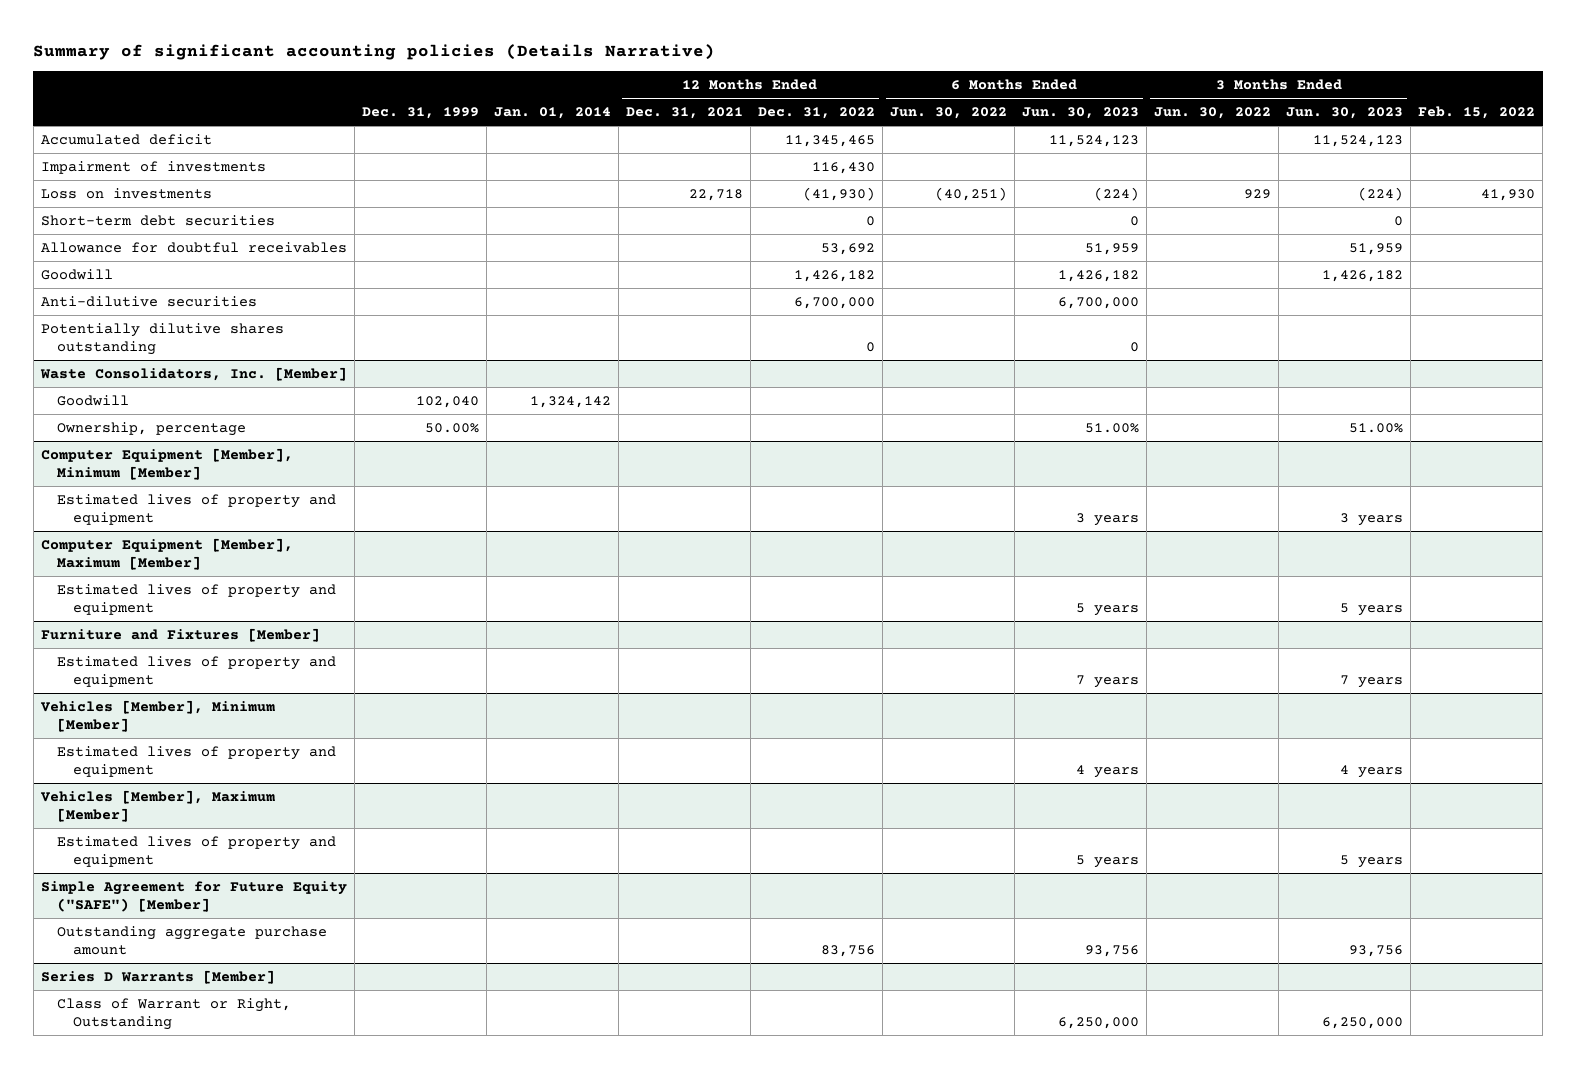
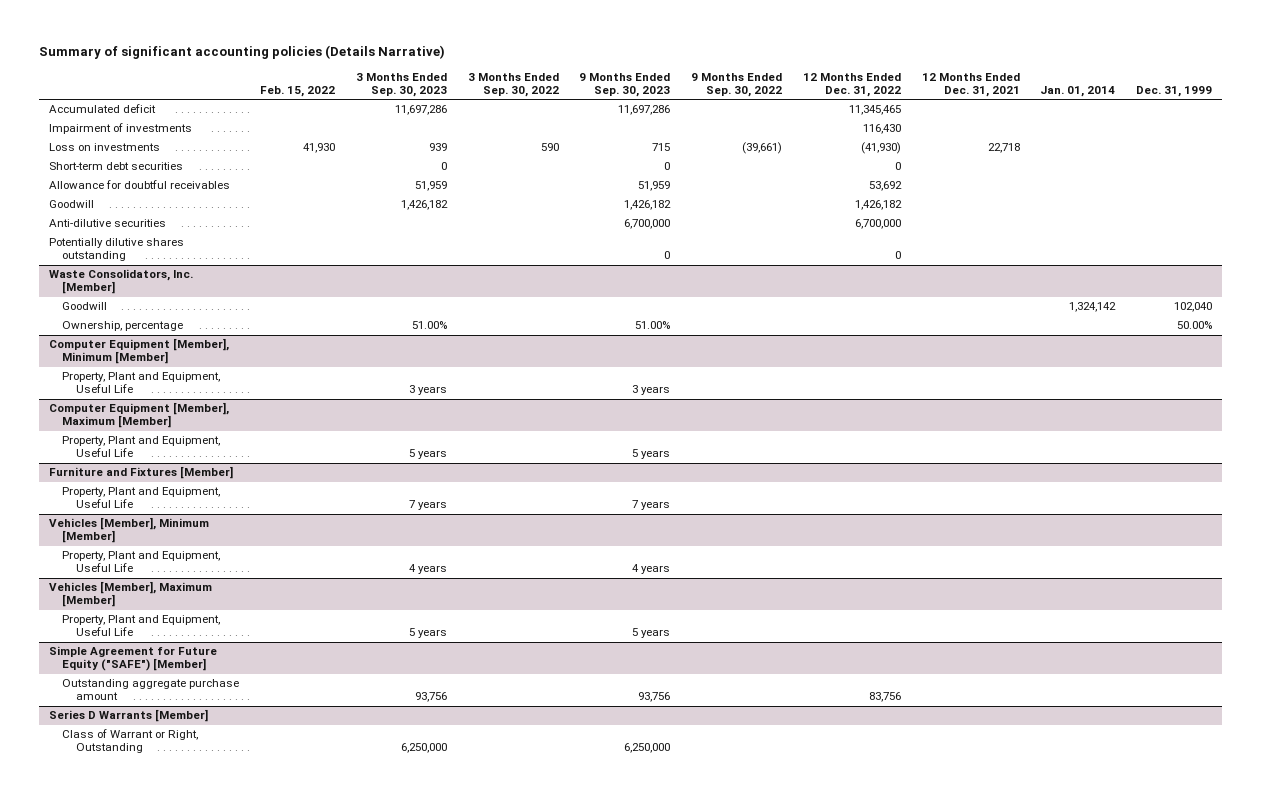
- | Dec. 31, 1999 | Jan. 01, 2014 | 12 Months Ended Dec. 31, 2021 | 12 Months Ended Dec. 31, 2022 | 6 Months Ended Jun. 30, 2022 | 6 Months Ended Jun. 30, 2023 | 3 Months Ended Jun. 30, 2022 | 3 Months Ended Jun. 30, 2023 | Feb. 15, 2022
+ | Feb. 15, 2022 | 3 Months Ended Sep. 30, 2023 | 3 Months Ended Sep. 30, 2022 | 9 Months Ended Sep. 30, 2023 | 9 Months Ended Sep. 30, 2022 | 12 Months Ended Dec. 31, 2022 | 12 Months Ended Dec. 31, 2021 | Jan. 01, 2014 | Dec. 31, 1999
@ Computer Equipment [Member], Minimum [Member]
- Estimated lives of property and equipment | | | | | | 3 years | | 3 years |
+ Property, Plant and Equipment, Useful Life | | 3 years | | 3 years | | | | |
@ Computer Equipment [Member], Maximum [Member]
- Estimated lives of property and equipment | | | | | | 5 years | | 5 years |
+ Property, Plant and Equipment, Useful Life | | 5 years | | 5 years | | | | |
@ Furniture and Fixtures [Member]
- Estimated lives of property and equipment | | | | | | 7 years | | 7 years |
+ Property, Plant and Equipment, Useful Life | | 7 years | | 7 years | | | | |
@ Vehicles [Member], Minimum [Member]
- Estimated lives of property and equipment | | | | | | 4 years | | 4 years |
+ Property, Plant and Equipment, Useful Life | | 4 years | | 4 years | | | | |
@ Vehicles [Member], Maximum [Member]
- Estimated lives of property and equipment | | | | | | 5 years | | 5 years |
+ Property, Plant and Equipment, Useful Life | | 5 years | | 5 years | | | | |

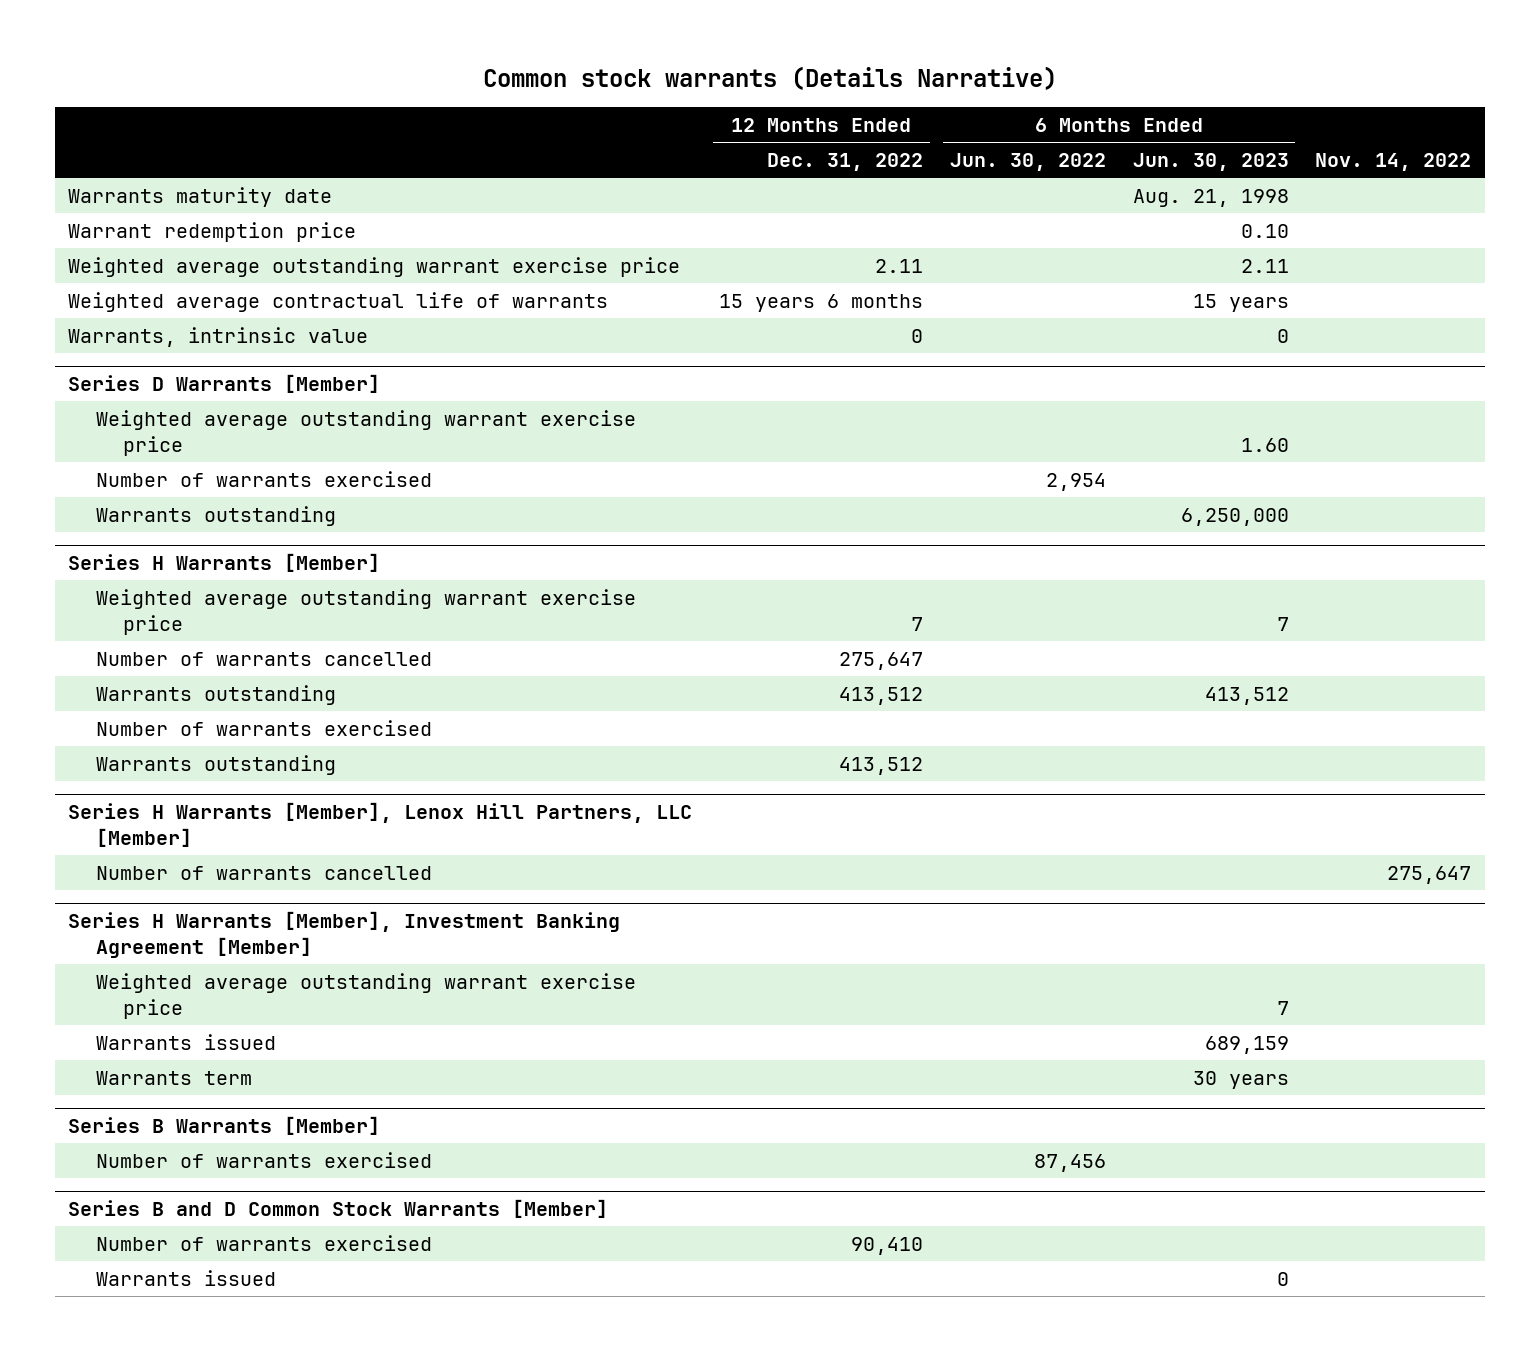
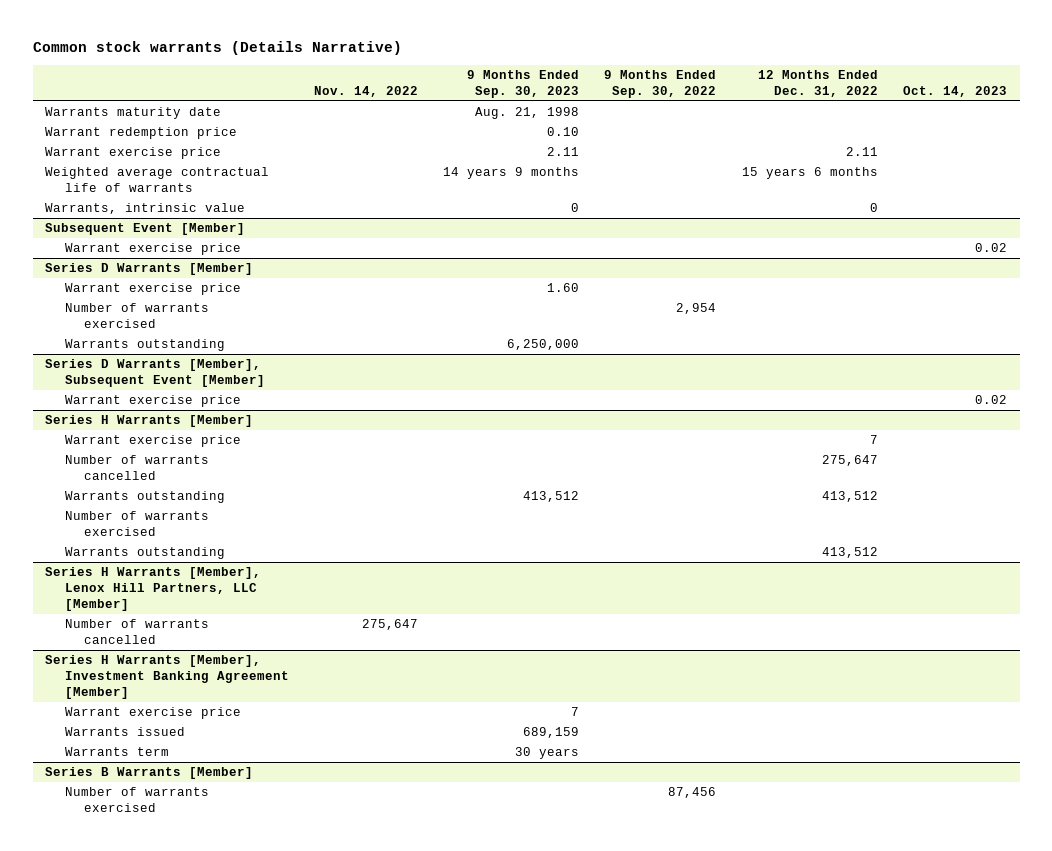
- | 12 Months Ended Dec. 31, 2022 | 6 Months Ended Jun. 30, 2022 | 6 Months Ended Jun. 30, 2023 | Nov. 14, 2022
+ | Nov. 14, 2022 | 9 Months Ended Sep. 30, 2023 | 9 Months Ended Sep. 30, 2022 | 12 Months Ended Dec. 31, 2022 | Oct. 14, 2023
- Weighted average outstanding warrant exercise price | 2.11 | | 2.11 |
+ Warrant exercise price | | 2.11 | | 2.11 |
+ Subsequent Event [Member]
+ Warrant exercise price | | | | | 0.02
@ Series D Warrants [Member]
- Weighted average outstanding warrant exercise price | | | 1.60 |
+ Warrant exercise price | | 1.60 | | |
+ Series D Warrants [Member], Subsequent Event [Member]
+ Warrant exercise price | | | | | 0.02
@ Series H Warrants [Member]
- Weighted average outstanding warrant exercise price | 7 | | 7 |
+ Warrant exercise price | | | | 7 |
@ Series H Warrants [Member], Investment Banking Agreement [Member]
- Weighted average outstanding warrant exercise price | | | 7 |
+ Warrant exercise price | | 7 | | |
- Series B and D Common Stock Warrants [Member]
- Number of warrants exercised | 90,410 | | |
- Warrants issued | | | 0 |

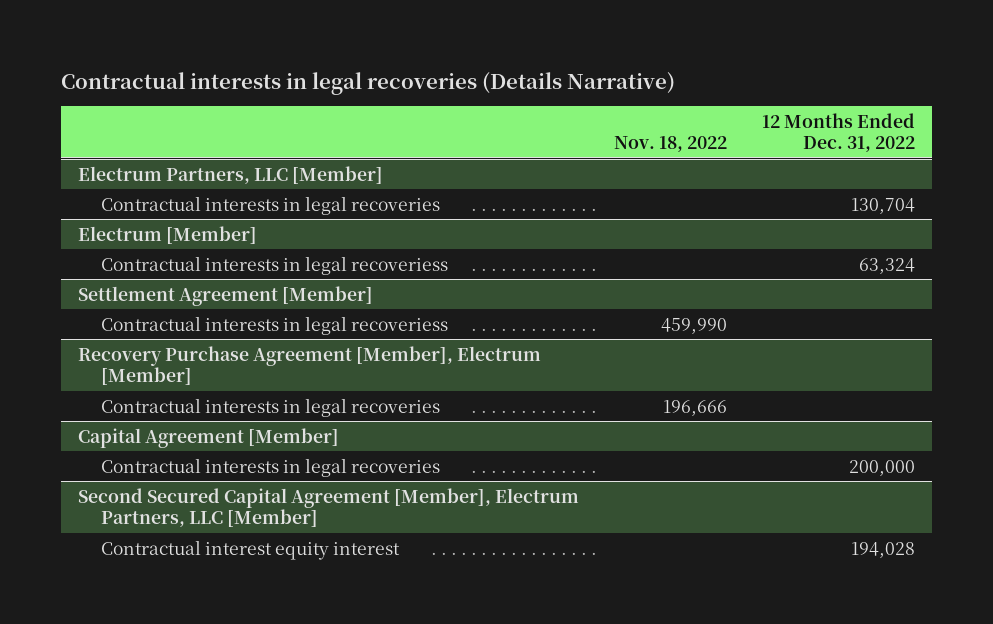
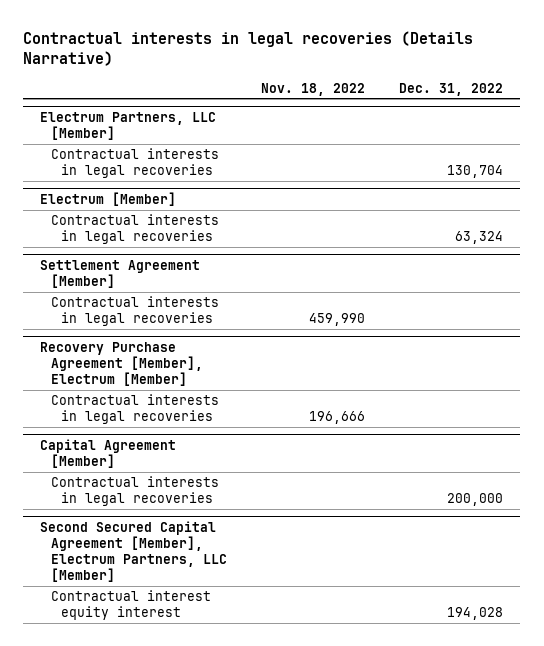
- | Nov. 18, 2022 | 12 Months Ended Dec. 31, 2022
+ | Nov. 18, 2022 | Dec. 31, 2022
@ Electrum [Member]
- Contractual interests in legal recoveriess | | 63,324
+ Contractual interests in legal recoveries | | 63,324
@ Settlement Agreement [Member]
- Contractual interests in legal recoveriess | 459,990 |
+ Contractual interests in legal recoveries | 459,990 |

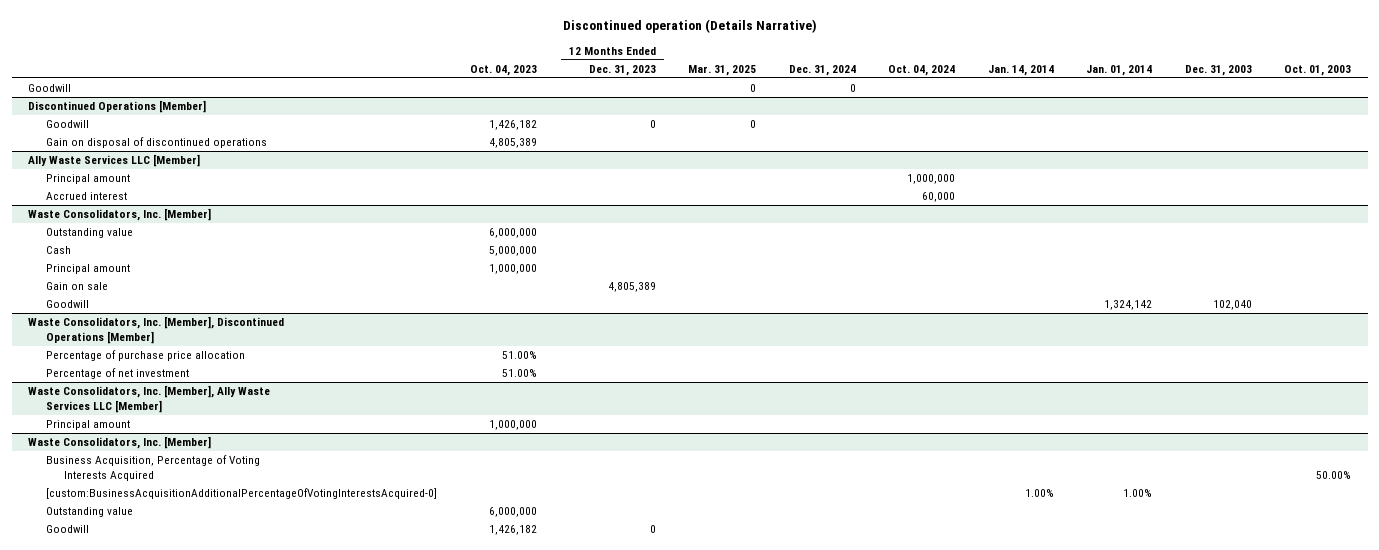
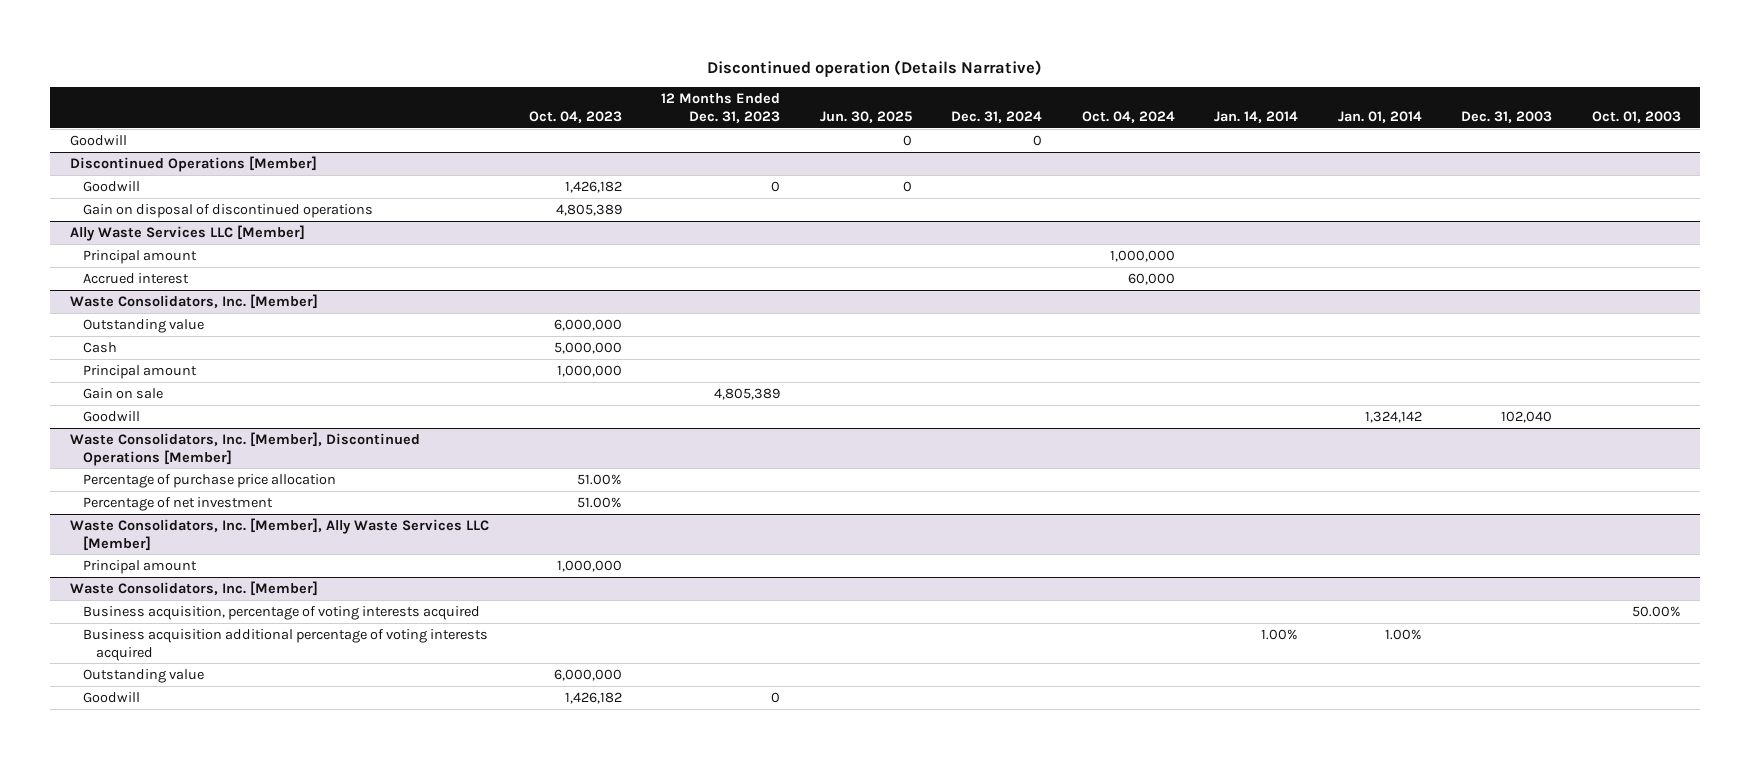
- | Oct. 04, 2023 | 12 Months Ended Dec. 31, 2023 | Mar. 31, 2025 | Dec. 31, 2024 | Oct. 04, 2024 | Jan. 14, 2014 | Jan. 01, 2014 | Dec. 31, 2003 | Oct. 01, 2003
+ | Oct. 04, 2023 | 12 Months Ended Dec. 31, 2023 | Jun. 30, 2025 | Dec. 31, 2024 | Oct. 04, 2024 | Jan. 14, 2014 | Jan. 01, 2014 | Dec. 31, 2003 | Oct. 01, 2003
@ Waste Consolidators, Inc. [Member]
- Business Acquisition, Percentage of Voting Interests Acquired | | | | | | | | | 50.00%
- [custom:BusinessAcquisitionAdditionalPercentageOfVotingInterestsAcquired-0] | | | | | | 1.00% | 1.00% | |
+ Business acquisition, percentage of voting interests acquired | | | | | | | | | 50.00%
+ Business acquisition additional percentage of voting interests acquired | | | | | | 1.00% | 1.00% | |

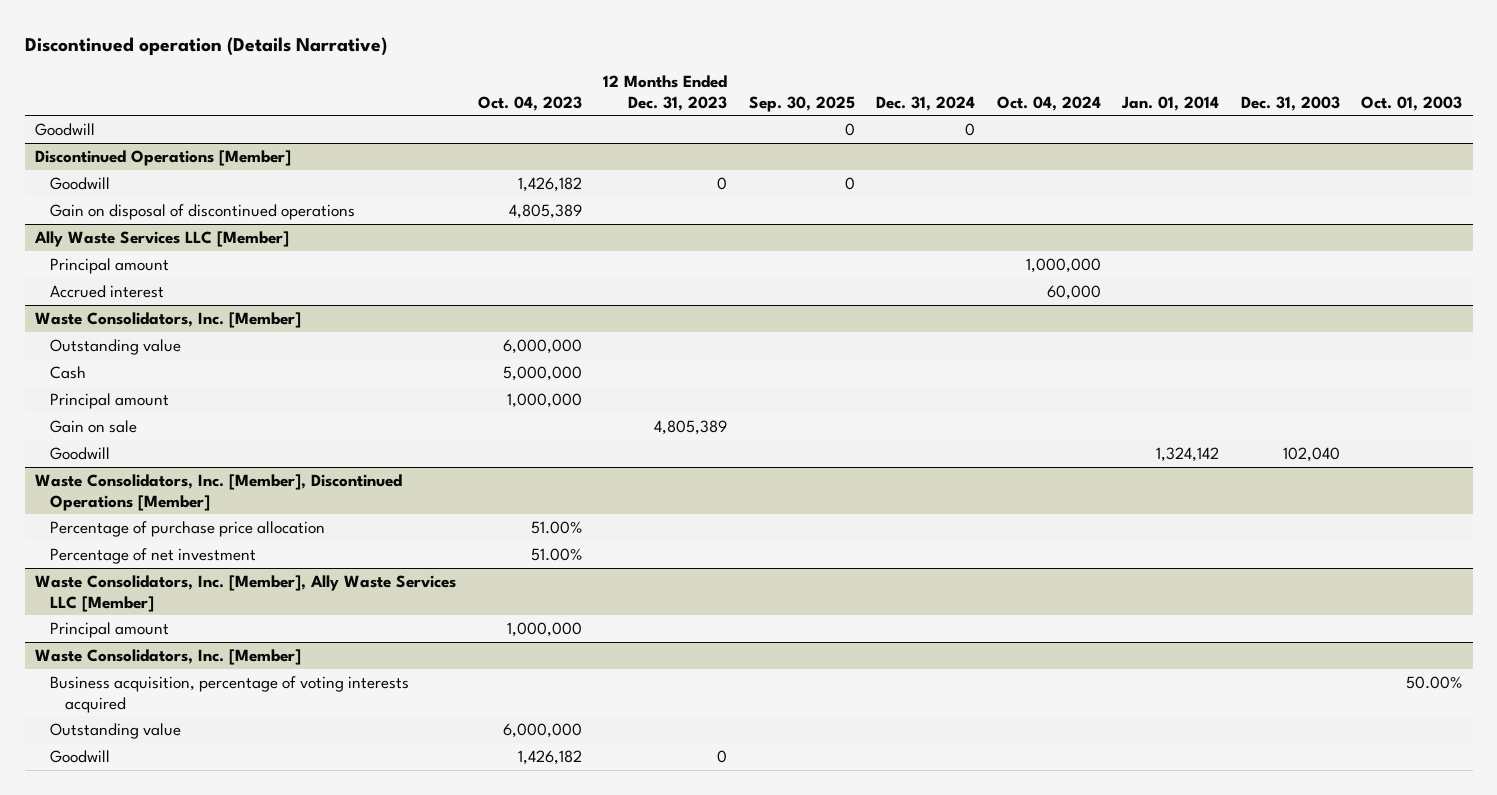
- | Oct. 04, 2023 | 12 Months Ended Dec. 31, 2023 | Jun. 30, 2025 | Dec. 31, 2024 | Oct. 04, 2024 | Jan. 14, 2014 | Jan. 01, 2014 | Dec. 31, 2003 | Oct. 01, 2003
+ | Oct. 04, 2023 | 12 Months Ended Dec. 31, 2023 | Sep. 30, 2025 | Dec. 31, 2024 | Oct. 04, 2024 | Jan. 01, 2014 | Dec. 31, 2003 | Oct. 01, 2003
@ Waste Consolidators, Inc. [Member]
- Business acquisition additional percentage of voting interests acquired | | | | | | 1.00% | 1.00% | |

